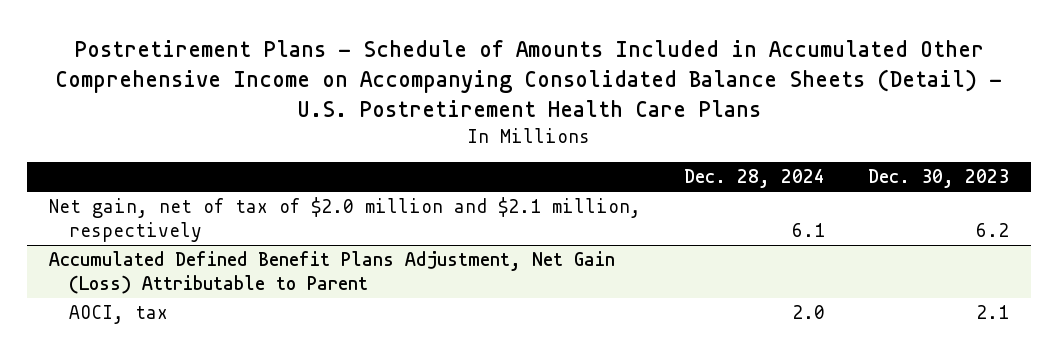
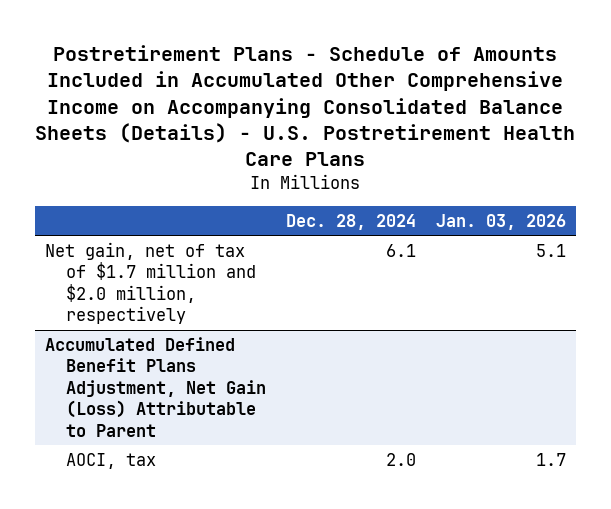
- Postretirement Plans - Schedule of Amounts Included in Accumulated Other Comprehensive Income on Accompanying Consolidated Balance Sheets (Detail) - U.S. Postretirement Health Care Plans
+ Postretirement Plans - Schedule of Amounts Included in Accumulated Other Comprehensive Income on Accompanying Consolidated Balance Sheets (Details) - U.S. Postretirement Health Care Plans
- | Dec. 28, 2024 | Dec. 30, 2023
+ | Dec. 28, 2024 | Jan. 03, 2026
- Net gain, net of tax of $2.0 million and $2.1 million, respectively | 6.1 | 6.2
+ Net gain, net of tax of $1.7 million and $2.0 million, respectively | 6.1 | 5.1

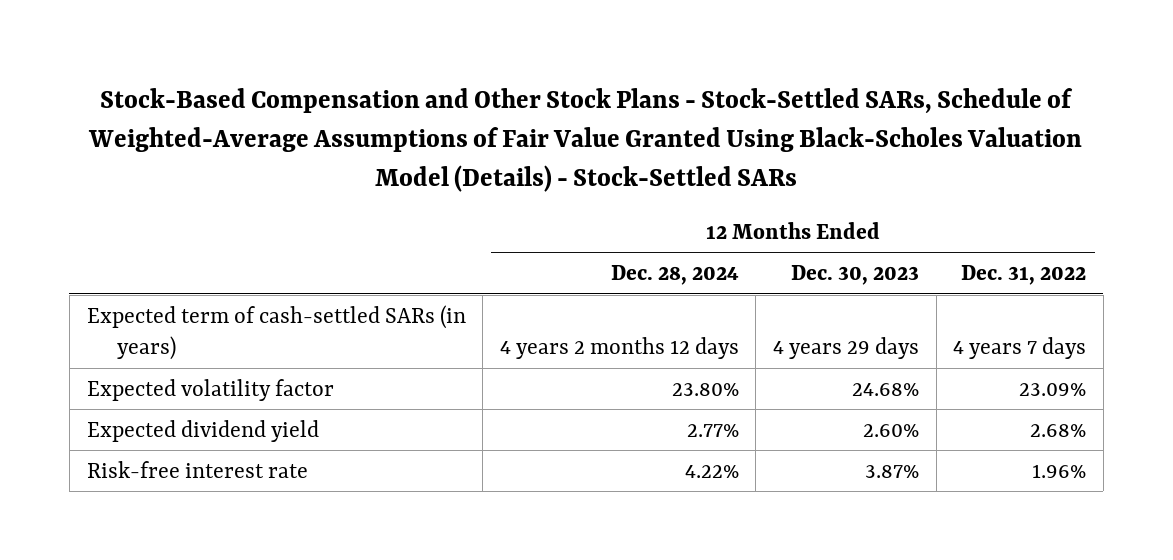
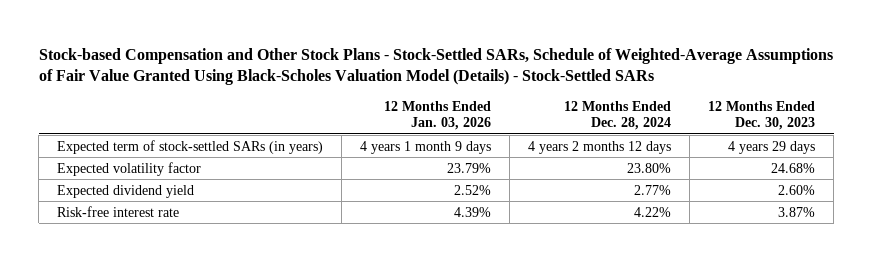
- Stock-Based Compensation and Other Stock Plans - Stock-Settled SARs, Schedule of Weighted-Average Assumptions of Fair Value Granted Using Black-Scholes Valuation Model (Details) - Stock-Settled SARs
+ Stock-based Compensation and Other Stock Plans - Stock-Settled SARs, Schedule of Weighted-Average Assumptions of Fair Value Granted Using Black-Scholes Valuation Model (Details) - Stock-Settled SARs
- | 12 Months Ended Dec. 28, 2024 | 12 Months Ended Dec. 30, 2023 | 12 Months Ended Dec. 31, 2022
+ | 12 Months Ended Jan. 03, 2026 | 12 Months Ended Dec. 28, 2024 | 12 Months Ended Dec. 30, 2023
- Expected term of cash-settled SARs (in years) | 4 years 2 months 12 days | 4 years 29 days | 4 years 7 days
+ Expected term of stock-settled SARs (in years) | 4 years 1 month 9 days | 4 years 2 months 12 days | 4 years 29 days

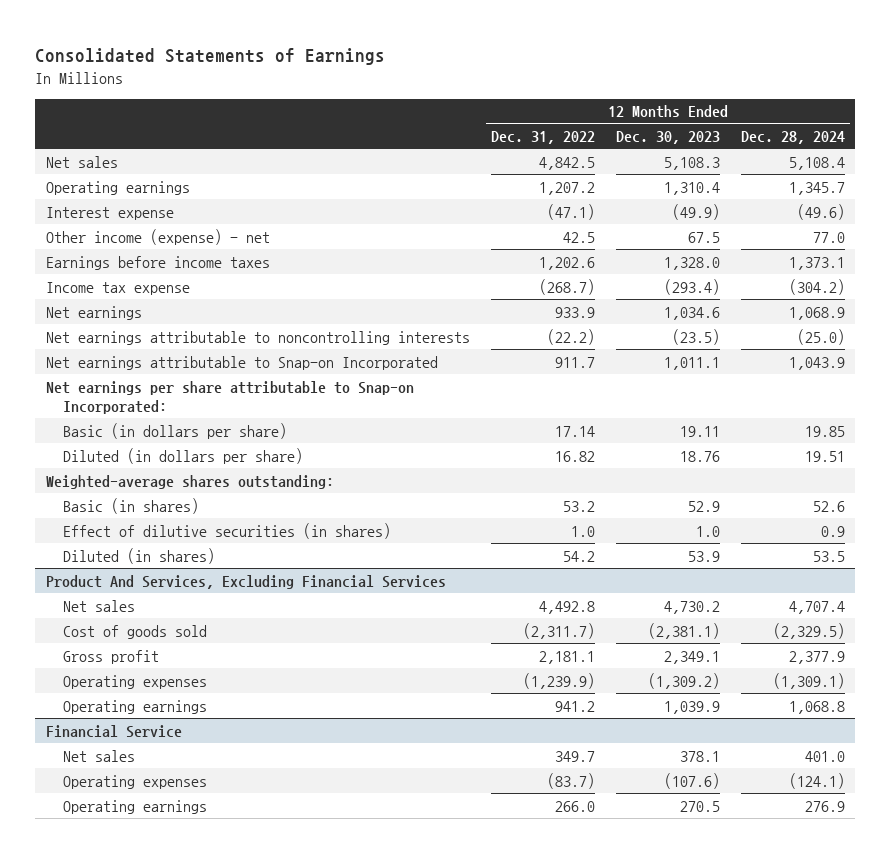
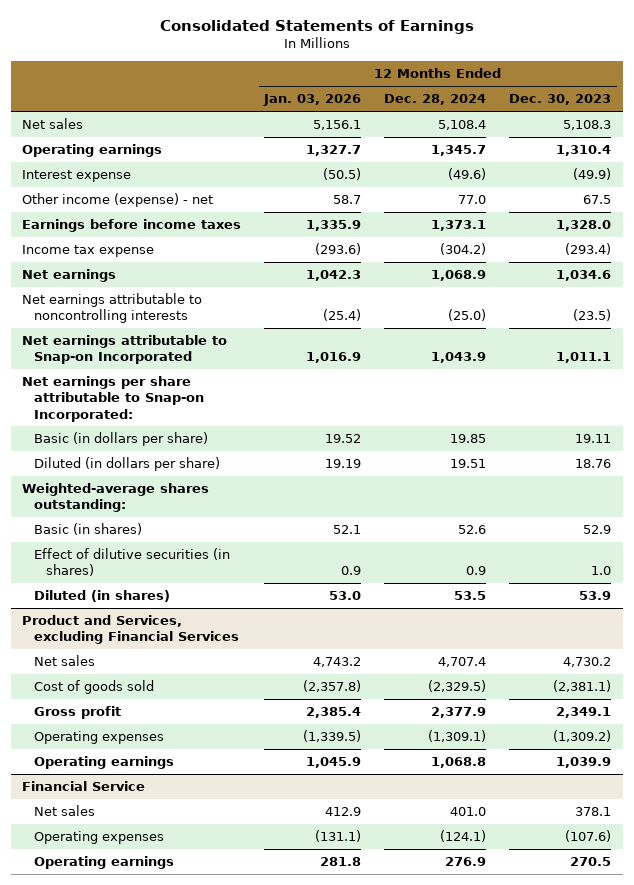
- | 12 Months Ended Dec. 31, 2022 | 12 Months Ended Dec. 30, 2023 | 12 Months Ended Dec. 28, 2024
+ | 12 Months Ended Jan. 03, 2026 | 12 Months Ended Dec. 28, 2024 | 12 Months Ended Dec. 30, 2023
- Product And Services, Excluding Financial Services
+ Product and Services, excluding Financial Services

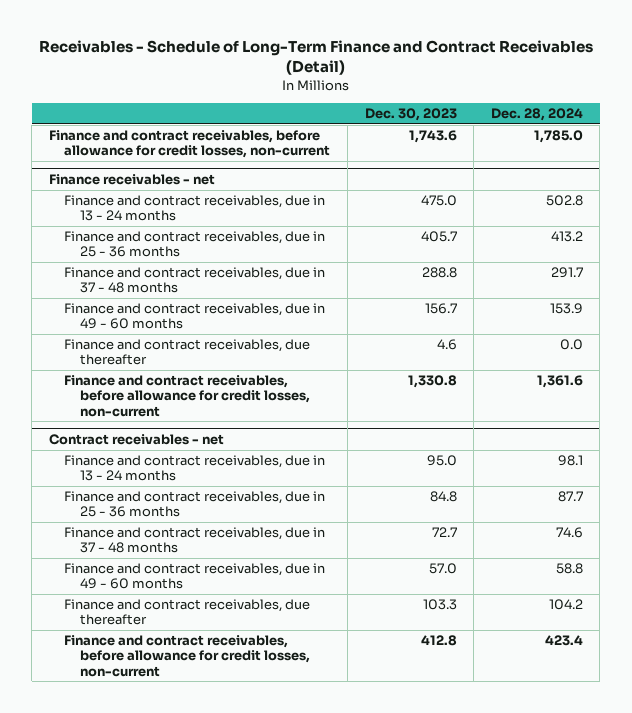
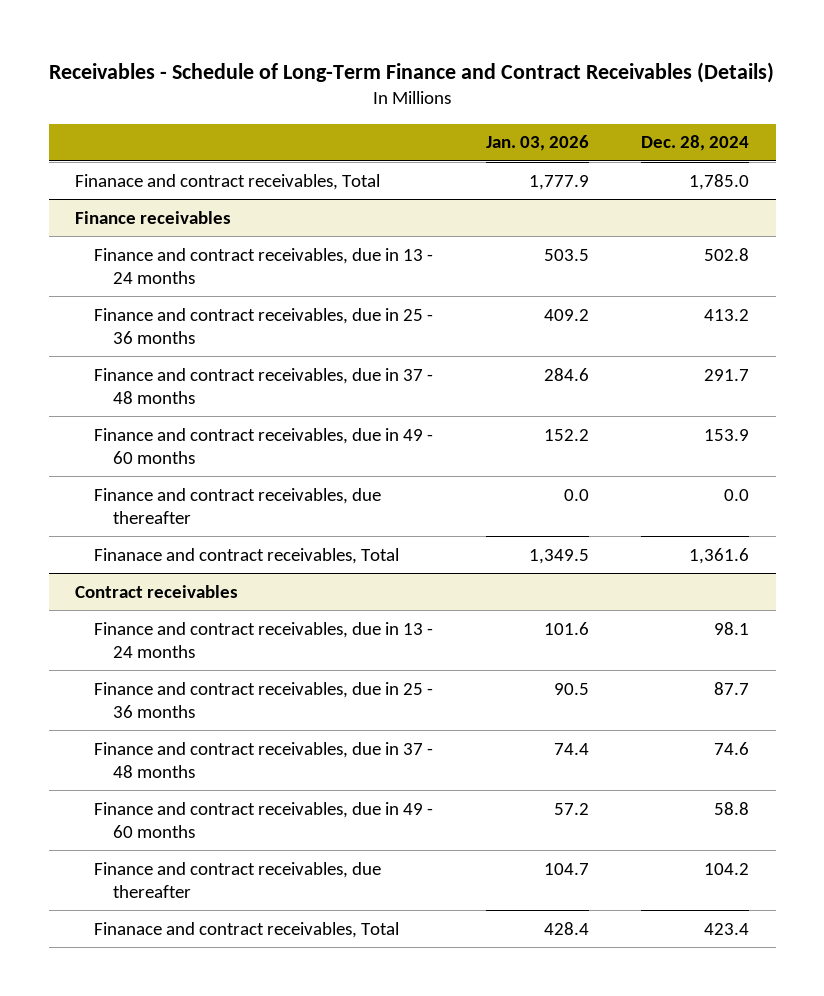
- Receivables - Schedule of Long-Term Finance and Contract Receivables (Detail)
+ Receivables - Schedule of Long-Term Finance and Contract Receivables (Details)
- | Dec. 30, 2023 | Dec. 28, 2024
+ | Jan. 03, 2026 | Dec. 28, 2024
- Finance and contract receivables, before allowance for credit losses, non-current | 1,743.6 | 1,785.0
- Finance receivables - net
+ Finanace and contract receivables, Total | 1,777.9 | 1,785.0
+ Finance receivables
- Finance and contract receivables, before allowance for credit losses, non-current | 1,330.8 | 1,361.6
- Contract receivables - net
+ Finanace and contract receivables, Total | 1,349.5 | 1,361.6
+ Contract receivables
- Finance and contract receivables, before allowance for credit losses, non-current | 412.8 | 423.4
+ Finanace and contract receivables, Total | 428.4 | 423.4

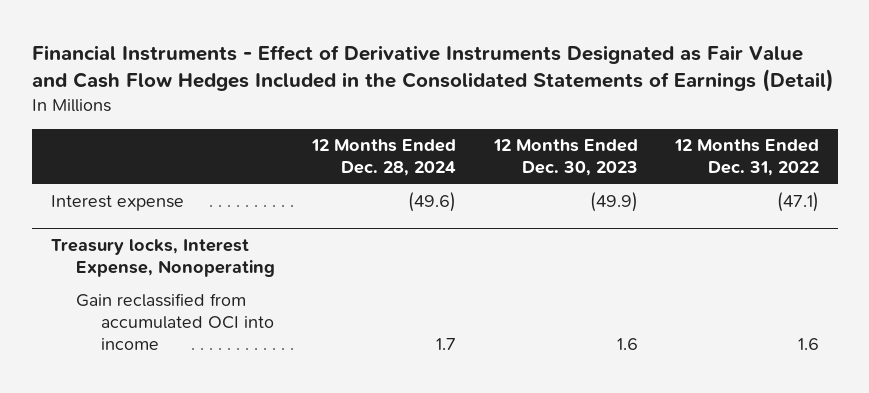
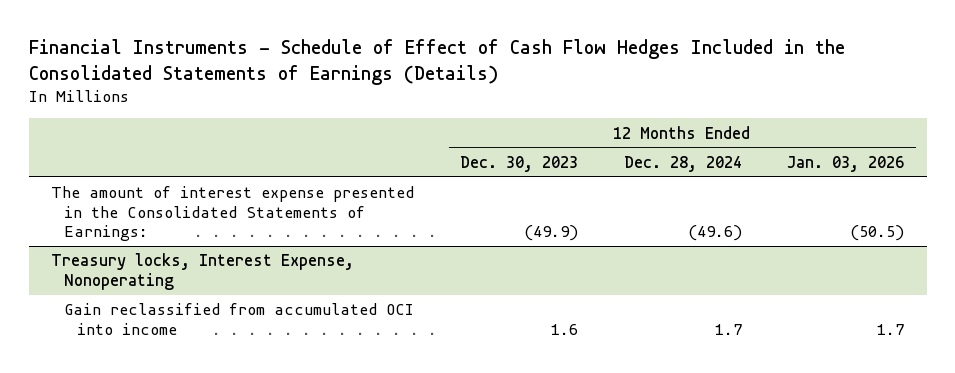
- Financial Instruments - Effect of Derivative Instruments Designated as Fair Value and Cash Flow Hedges Included in the Consolidated Statements of Earnings (Detail)
+ Financial Instruments - Schedule of Effect of Cash Flow Hedges Included in the Consolidated Statements of Earnings (Details)
- | 12 Months Ended Dec. 28, 2024 | 12 Months Ended Dec. 30, 2023 | 12 Months Ended Dec. 31, 2022
+ | 12 Months Ended Dec. 30, 2023 | 12 Months Ended Dec. 28, 2024 | 12 Months Ended Jan. 03, 2026
- Interest expense | (49.6) | (49.9) | (47.1)
+ The amount of interest expense presented in the Consolidated Statements of Earnings: | (49.9) | (49.6) | (50.5)

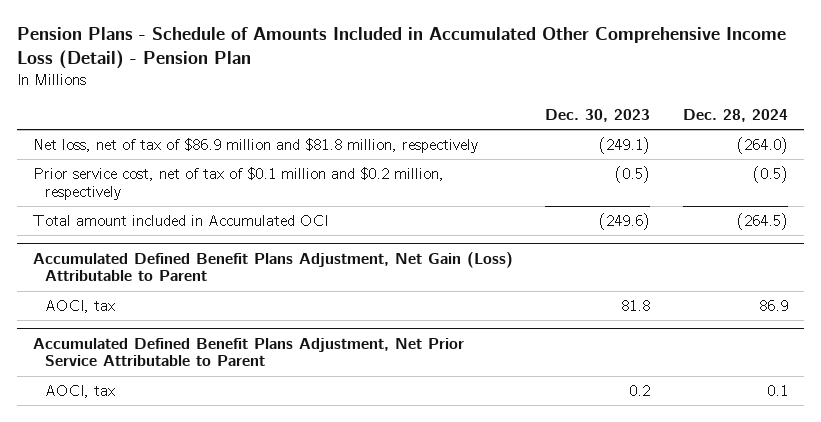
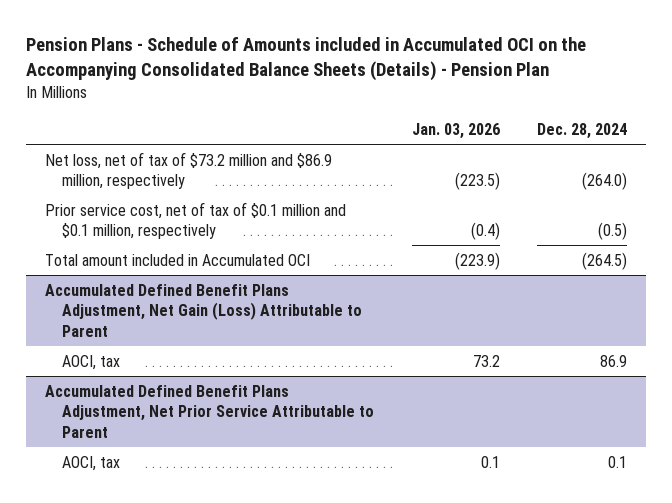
- Pension Plans - Schedule of Amounts Included in Accumulated Other Comprehensive Income Loss (Detail) - Pension Plan
+ Pension Plans - Schedule of Amounts included in Accumulated OCI on the Accompanying Consolidated Balance Sheets (Details) - Pension Plan
- | Dec. 30, 2023 | Dec. 28, 2024
+ | Jan. 03, 2026 | Dec. 28, 2024
- Net loss, net of tax of $86.9 million and $81.8 million, respectively | (249.1) | (264.0)
- Prior service cost, net of tax of $0.1 million and $0.2 million, respectively | (0.5) | (0.5)
+ Net loss, net of tax of $73.2 million and $86.9 million, respectively | (223.5) | (264.0)
+ Prior service cost, net of tax of $0.1 million and $0.1 million, respectively | (0.4) | (0.5)

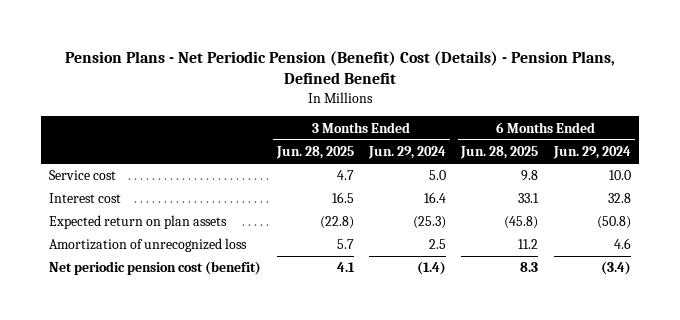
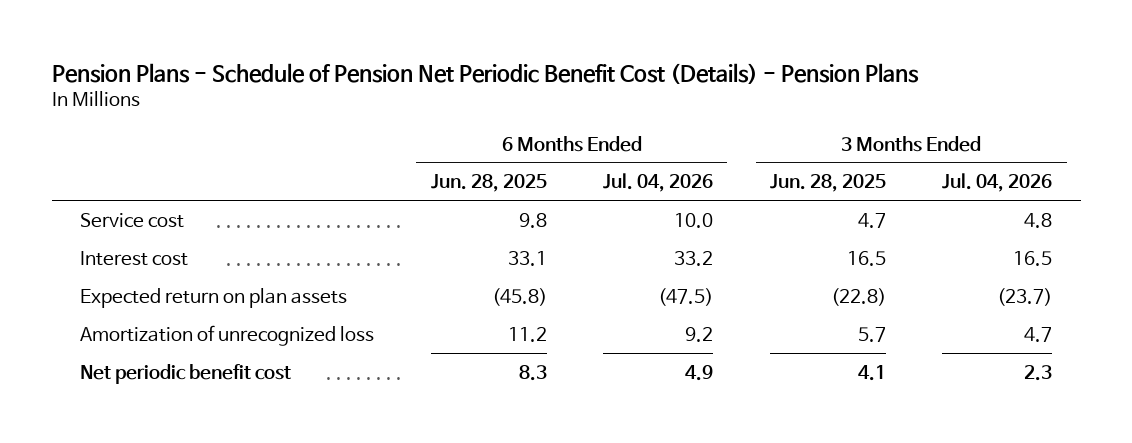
- Pension Plans - Net Periodic Pension (Benefit) Cost (Details) - Pension Plans, Defined Benefit
+ Pension Plans - Schedule of Pension Net Periodic Benefit Cost (Details) - Pension Plans
- | 3 Months Ended Jun. 28, 2025 | 3 Months Ended Jun. 29, 2024 | 6 Months Ended Jun. 28, 2025 | 6 Months Ended Jun. 29, 2024
+ | 6 Months Ended Jun. 28, 2025 | 6 Months Ended Jul. 04, 2026 | 3 Months Ended Jun. 28, 2025 | 3 Months Ended Jul. 04, 2026
- Net periodic pension cost (benefit) | 4.1 | (1.4) | 8.3 | (3.4)
+ Net periodic benefit cost | 8.3 | 4.9 | 4.1 | 2.3

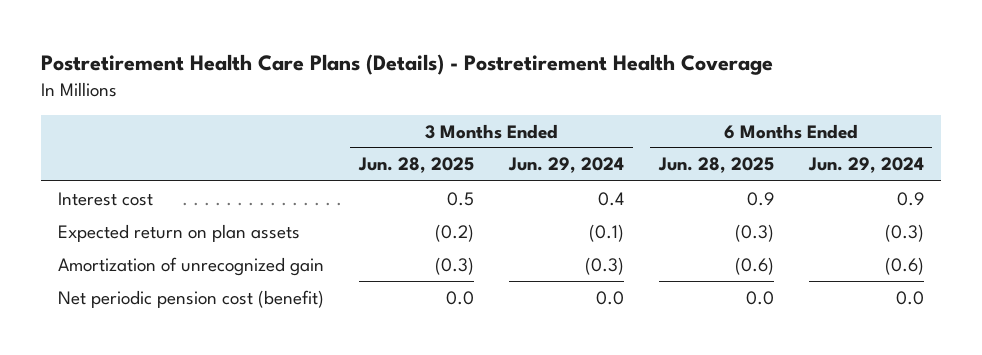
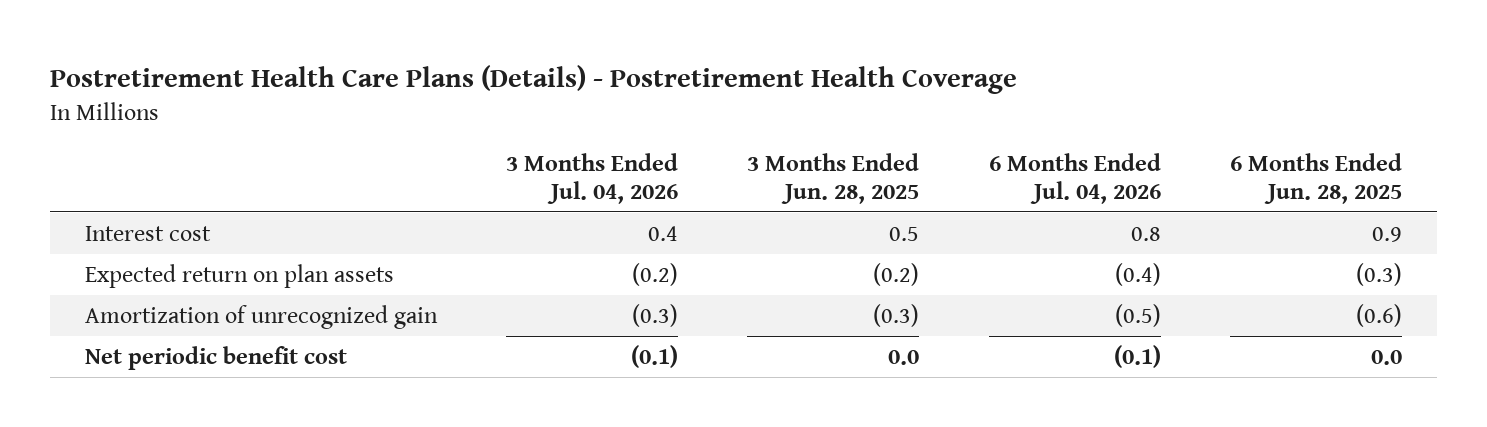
- | 3 Months Ended Jun. 28, 2025 | 3 Months Ended Jun. 29, 2024 | 6 Months Ended Jun. 28, 2025 | 6 Months Ended Jun. 29, 2024
+ | 3 Months Ended Jul. 04, 2026 | 3 Months Ended Jun. 28, 2025 | 6 Months Ended Jul. 04, 2026 | 6 Months Ended Jun. 28, 2025
- Net periodic pension cost (benefit) | 0.0 | 0.0 | 0.0 | 0.0
+ Net periodic benefit cost | (0.1) | 0.0 | (0.1) | 0.0

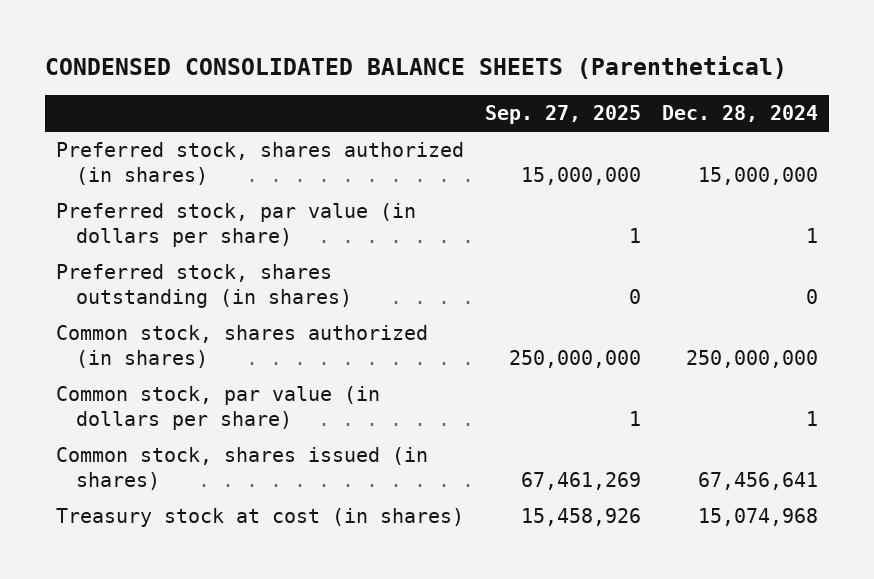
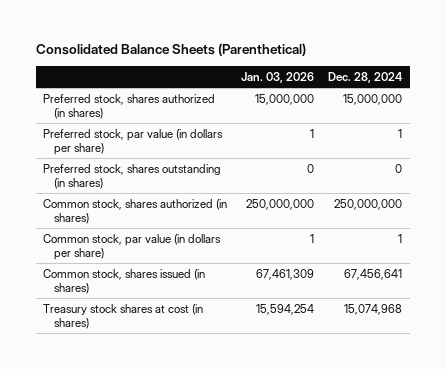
- CONDENSED CONSOLIDATED BALANCE SHEETS (Parenthetical)
+ Consolidated Balance Sheets (Parenthetical)
- | Sep. 27, 2025 | Dec. 28, 2024
+ | Jan. 03, 2026 | Dec. 28, 2024
- Treasury stock at cost (in shares) | 15,458,926 | 15,074,968
+ Treasury stock shares at cost (in shares) | 15,594,254 | 15,074,968

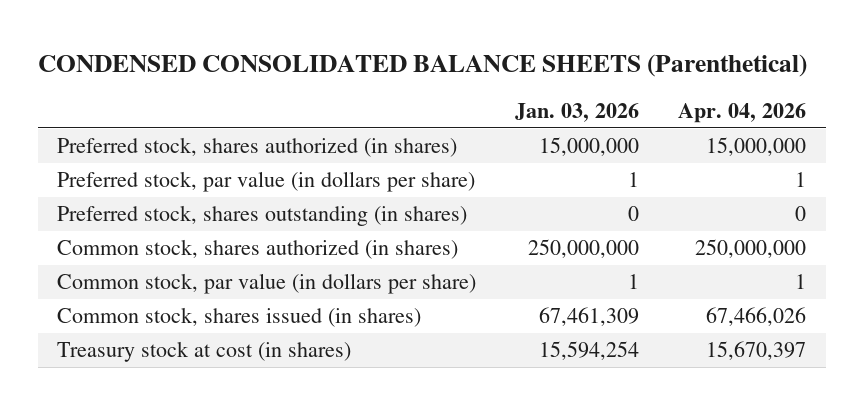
- Consolidated Balance Sheets (Parenthetical)
+ CONDENSED CONSOLIDATED BALANCE SHEETS (Parenthetical)
- | Jan. 03, 2026 | Dec. 28, 2024
+ | Jan. 03, 2026 | Apr. 04, 2026
- Treasury stock shares at cost (in shares) | 15,594,254 | 15,074,968
+ Treasury stock at cost (in shares) | 15,594,254 | 15,670,397

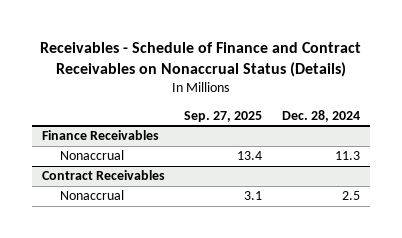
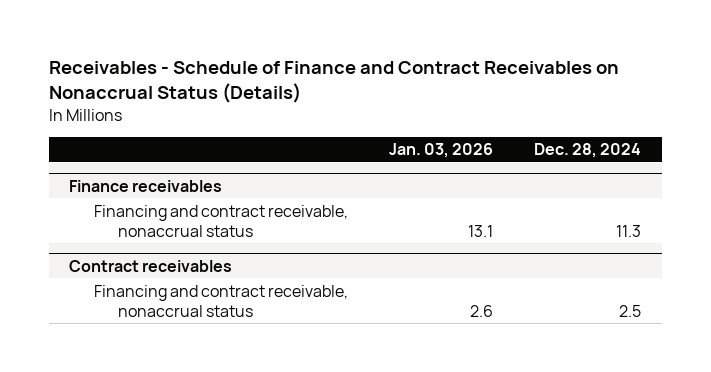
- | Sep. 27, 2025 | Dec. 28, 2024
+ | Jan. 03, 2026 | Dec. 28, 2024
- Finance Receivables
- Nonaccrual | 13.4 | 11.3
- Contract Receivables
- Nonaccrual | 3.1 | 2.5
+ Finance receivables
+ Financing and contract receivable, nonaccrual status | 13.1 | 11.3
+ Contract receivables
+ Financing and contract receivable, nonaccrual status | 2.6 | 2.5

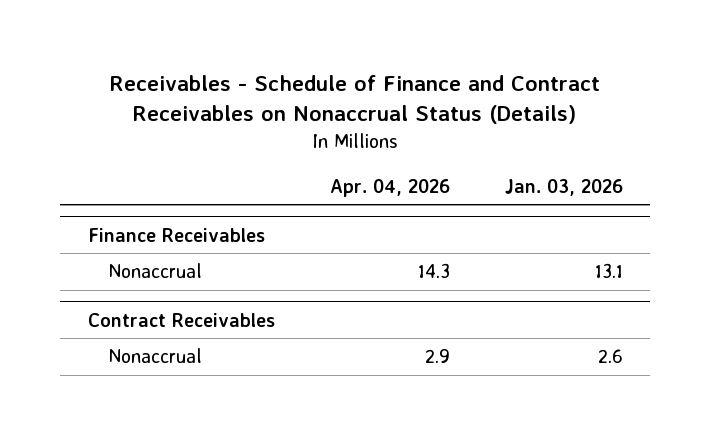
- | Jan. 03, 2026 | Dec. 28, 2024
+ | Apr. 04, 2026 | Jan. 03, 2026
- Finance receivables
- Financing and contract receivable, nonaccrual status | 13.1 | 11.3
- Contract receivables
- Financing and contract receivable, nonaccrual status | 2.6 | 2.5
+ Finance Receivables
+ Nonaccrual | 14.3 | 13.1
+ Contract Receivables
+ Nonaccrual | 2.9 | 2.6

